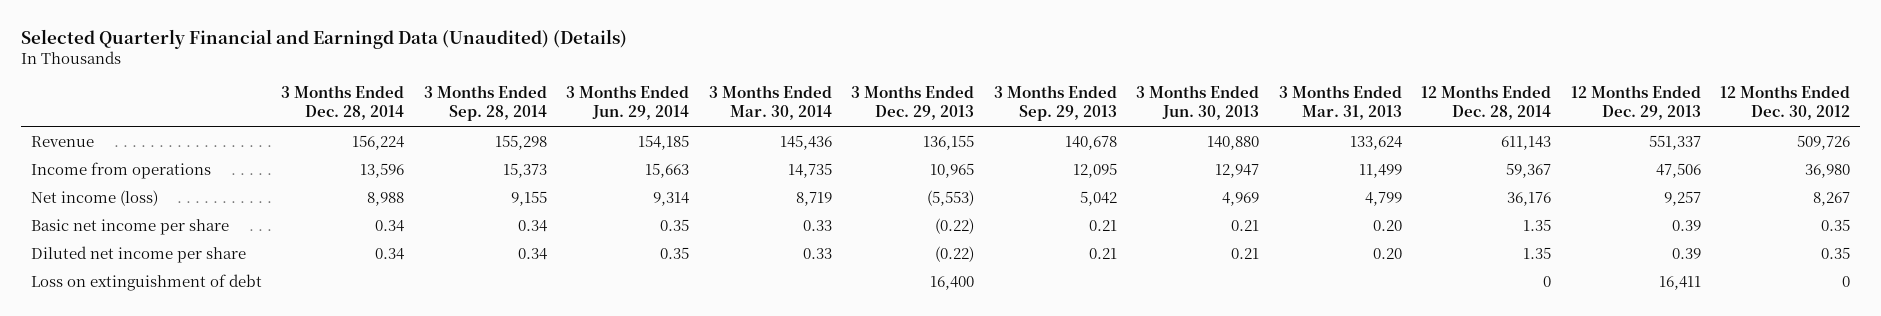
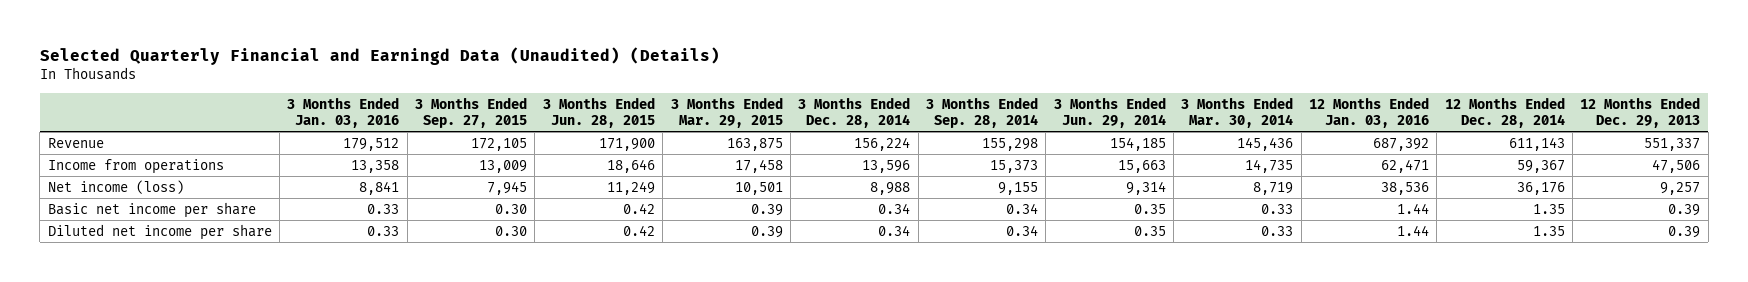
- | 3 Months Ended Dec. 28, 2014 | 3 Months Ended Sep. 28, 2014 | 3 Months Ended Jun. 29, 2014 | 3 Months Ended Mar. 30, 2014 | 3 Months Ended Dec. 29, 2013 | 3 Months Ended Sep. 29, 2013 | 3 Months Ended Jun. 30, 2013 | 3 Months Ended Mar. 31, 2013 | 12 Months Ended Dec. 28, 2014 | 12 Months Ended Dec. 29, 2013 | 12 Months Ended Dec. 30, 2012
+ | 3 Months Ended Jan. 03, 2016 | 3 Months Ended Sep. 27, 2015 | 3 Months Ended Jun. 28, 2015 | 3 Months Ended Mar. 29, 2015 | 3 Months Ended Dec. 28, 2014 | 3 Months Ended Sep. 28, 2014 | 3 Months Ended Jun. 29, 2014 | 3 Months Ended Mar. 30, 2014 | 12 Months Ended Jan. 03, 2016 | 12 Months Ended Dec. 28, 2014 | 12 Months Ended Dec. 29, 2013
- Loss on extinguishment of debt | | | | | 16,400 | | | | 0 | 16,411 | 0

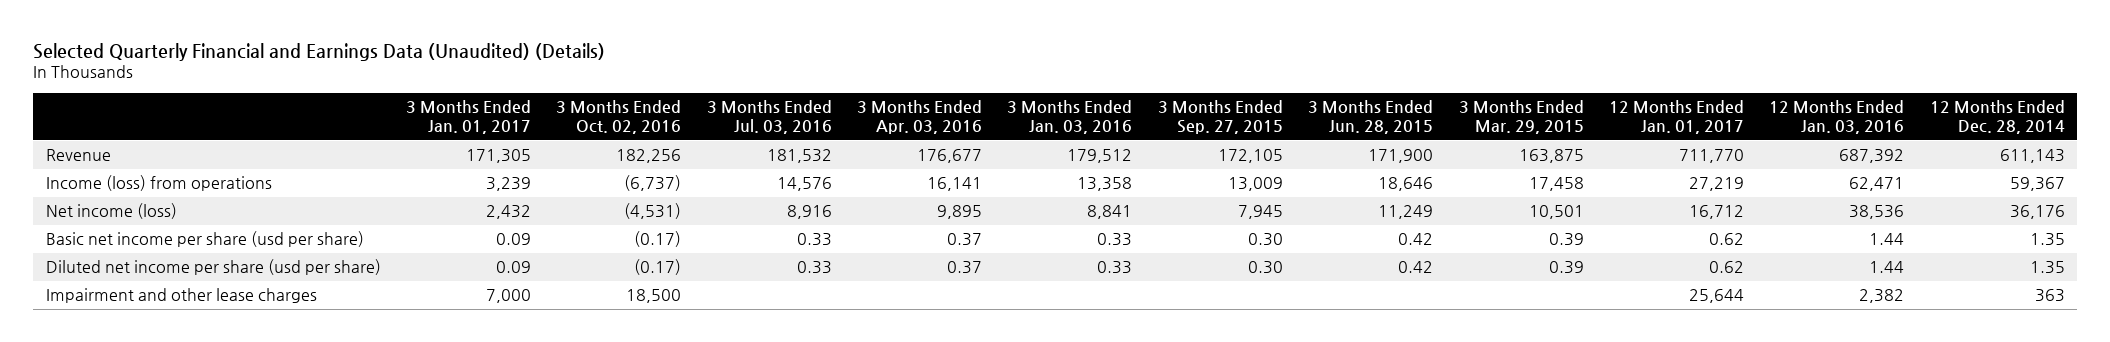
- Selected Quarterly Financial and Earningd Data (Unaudited) (Details)
+ Selected Quarterly Financial and Earnings Data (Unaudited) (Details)
- | 3 Months Ended Jan. 03, 2016 | 3 Months Ended Sep. 27, 2015 | 3 Months Ended Jun. 28, 2015 | 3 Months Ended Mar. 29, 2015 | 3 Months Ended Dec. 28, 2014 | 3 Months Ended Sep. 28, 2014 | 3 Months Ended Jun. 29, 2014 | 3 Months Ended Mar. 30, 2014 | 12 Months Ended Jan. 03, 2016 | 12 Months Ended Dec. 28, 2014 | 12 Months Ended Dec. 29, 2013
+ | 3 Months Ended Jan. 01, 2017 | 3 Months Ended Oct. 02, 2016 | 3 Months Ended Jul. 03, 2016 | 3 Months Ended Apr. 03, 2016 | 3 Months Ended Jan. 03, 2016 | 3 Months Ended Sep. 27, 2015 | 3 Months Ended Jun. 28, 2015 | 3 Months Ended Mar. 29, 2015 | 12 Months Ended Jan. 01, 2017 | 12 Months Ended Jan. 03, 2016 | 12 Months Ended Dec. 28, 2014
- Income from operations | 13,358 | 13,009 | 18,646 | 17,458 | 13,596 | 15,373 | 15,663 | 14,735 | 62,471 | 59,367 | 47,506
+ Income (loss) from operations | 3,239 | (6,737) | 14,576 | 16,141 | 13,358 | 13,009 | 18,646 | 17,458 | 27,219 | 62,471 | 59,367
- Basic net income per share | 0.33 | 0.30 | 0.42 | 0.39 | 0.34 | 0.34 | 0.35 | 0.33 | 1.44 | 1.35 | 0.39
- Diluted net income per share | 0.33 | 0.30 | 0.42 | 0.39 | 0.34 | 0.34 | 0.35 | 0.33 | 1.44 | 1.35 | 0.39
+ Basic net income per share (usd per share) | 0.09 | (0.17) | 0.33 | 0.37 | 0.33 | 0.30 | 0.42 | 0.39 | 0.62 | 1.44 | 1.35
+ Diluted net income per share (usd per share) | 0.09 | (0.17) | 0.33 | 0.37 | 0.33 | 0.30 | 0.42 | 0.39 | 0.62 | 1.44 | 1.35
+ Impairment and other lease charges | 7,000 | 18,500 | | | | | | | 25,644 | 2,382 | 363

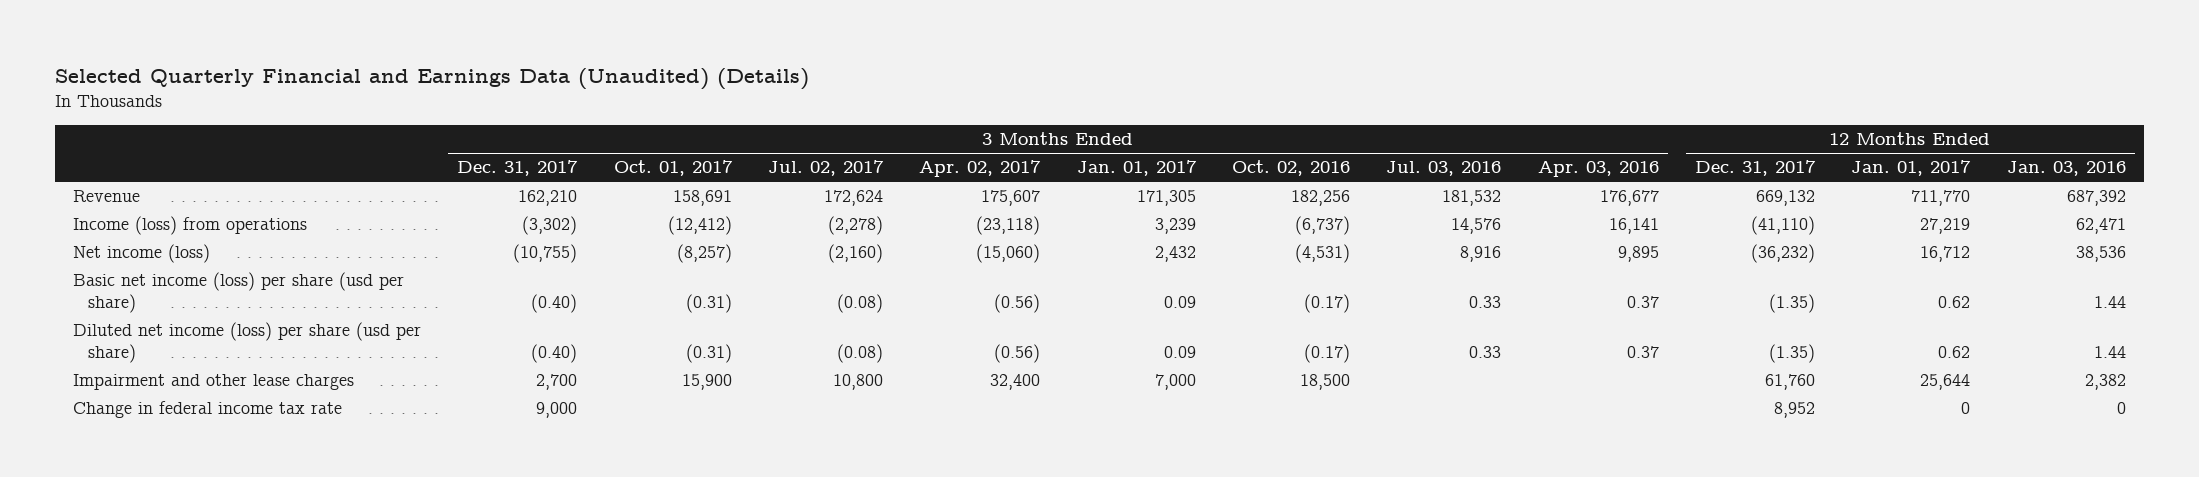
- | 3 Months Ended Jan. 01, 2017 | 3 Months Ended Oct. 02, 2016 | 3 Months Ended Jul. 03, 2016 | 3 Months Ended Apr. 03, 2016 | 3 Months Ended Jan. 03, 2016 | 3 Months Ended Sep. 27, 2015 | 3 Months Ended Jun. 28, 2015 | 3 Months Ended Mar. 29, 2015 | 12 Months Ended Jan. 01, 2017 | 12 Months Ended Jan. 03, 2016 | 12 Months Ended Dec. 28, 2014
+ | 3 Months Ended Dec. 31, 2017 | 3 Months Ended Oct. 01, 2017 | 3 Months Ended Jul. 02, 2017 | 3 Months Ended Apr. 02, 2017 | 3 Months Ended Jan. 01, 2017 | 3 Months Ended Oct. 02, 2016 | 3 Months Ended Jul. 03, 2016 | 3 Months Ended Apr. 03, 2016 | 12 Months Ended Dec. 31, 2017 | 12 Months Ended Jan. 01, 2017 | 12 Months Ended Jan. 03, 2016
- Basic net income per share (usd per share) | 0.09 | (0.17) | 0.33 | 0.37 | 0.33 | 0.30 | 0.42 | 0.39 | 0.62 | 1.44 | 1.35
- Diluted net income per share (usd per share) | 0.09 | (0.17) | 0.33 | 0.37 | 0.33 | 0.30 | 0.42 | 0.39 | 0.62 | 1.44 | 1.35
+ Basic net income (loss) per share (usd per share) | (0.40) | (0.31) | (0.08) | (0.56) | 0.09 | (0.17) | 0.33 | 0.37 | (1.35) | 0.62 | 1.44
+ Diluted net income (loss) per share (usd per share) | (0.40) | (0.31) | (0.08) | (0.56) | 0.09 | (0.17) | 0.33 | 0.37 | (1.35) | 0.62 | 1.44
+ Change in federal income tax rate | 9,000 | | | | | | | | 8,952 | 0 | 0

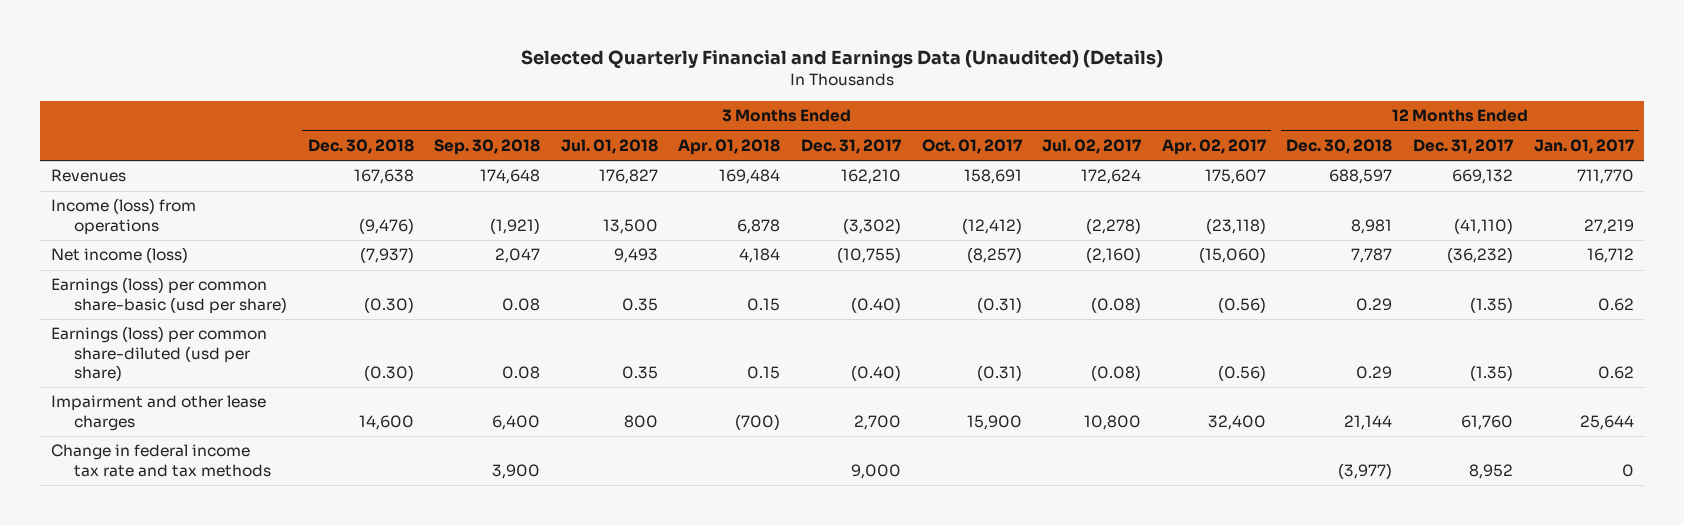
- | 3 Months Ended Dec. 31, 2017 | 3 Months Ended Oct. 01, 2017 | 3 Months Ended Jul. 02, 2017 | 3 Months Ended Apr. 02, 2017 | 3 Months Ended Jan. 01, 2017 | 3 Months Ended Oct. 02, 2016 | 3 Months Ended Jul. 03, 2016 | 3 Months Ended Apr. 03, 2016 | 12 Months Ended Dec. 31, 2017 | 12 Months Ended Jan. 01, 2017 | 12 Months Ended Jan. 03, 2016
+ | 3 Months Ended Dec. 30, 2018 | 3 Months Ended Sep. 30, 2018 | 3 Months Ended Jul. 01, 2018 | 3 Months Ended Apr. 01, 2018 | 3 Months Ended Dec. 31, 2017 | 3 Months Ended Oct. 01, 2017 | 3 Months Ended Jul. 02, 2017 | 3 Months Ended Apr. 02, 2017 | 12 Months Ended Dec. 30, 2018 | 12 Months Ended Dec. 31, 2017 | 12 Months Ended Jan. 01, 2017
- Revenue | 162,210 | 158,691 | 172,624 | 175,607 | 171,305 | 182,256 | 181,532 | 176,677 | 669,132 | 711,770 | 687,392
+ Revenues | 167,638 | 174,648 | 176,827 | 169,484 | 162,210 | 158,691 | 172,624 | 175,607 | 688,597 | 669,132 | 711,770
- Basic net income (loss) per share (usd per share) | (0.40) | (0.31) | (0.08) | (0.56) | 0.09 | (0.17) | 0.33 | 0.37 | (1.35) | 0.62 | 1.44
- Diluted net income (loss) per share (usd per share) | (0.40) | (0.31) | (0.08) | (0.56) | 0.09 | (0.17) | 0.33 | 0.37 | (1.35) | 0.62 | 1.44
+ Earnings (loss) per common share-basic (usd per share) | (0.30) | 0.08 | 0.35 | 0.15 | (0.40) | (0.31) | (0.08) | (0.56) | 0.29 | (1.35) | 0.62
+ Earnings (loss) per common share-diluted (usd per share) | (0.30) | 0.08 | 0.35 | 0.15 | (0.40) | (0.31) | (0.08) | (0.56) | 0.29 | (1.35) | 0.62
- Change in federal income tax rate | 9,000 | | | | | | | | 8,952 | 0 | 0
+ Change in federal income tax rate and tax methods | | 3,900 | | | 9,000 | | | | (3,977) | 8,952 | 0

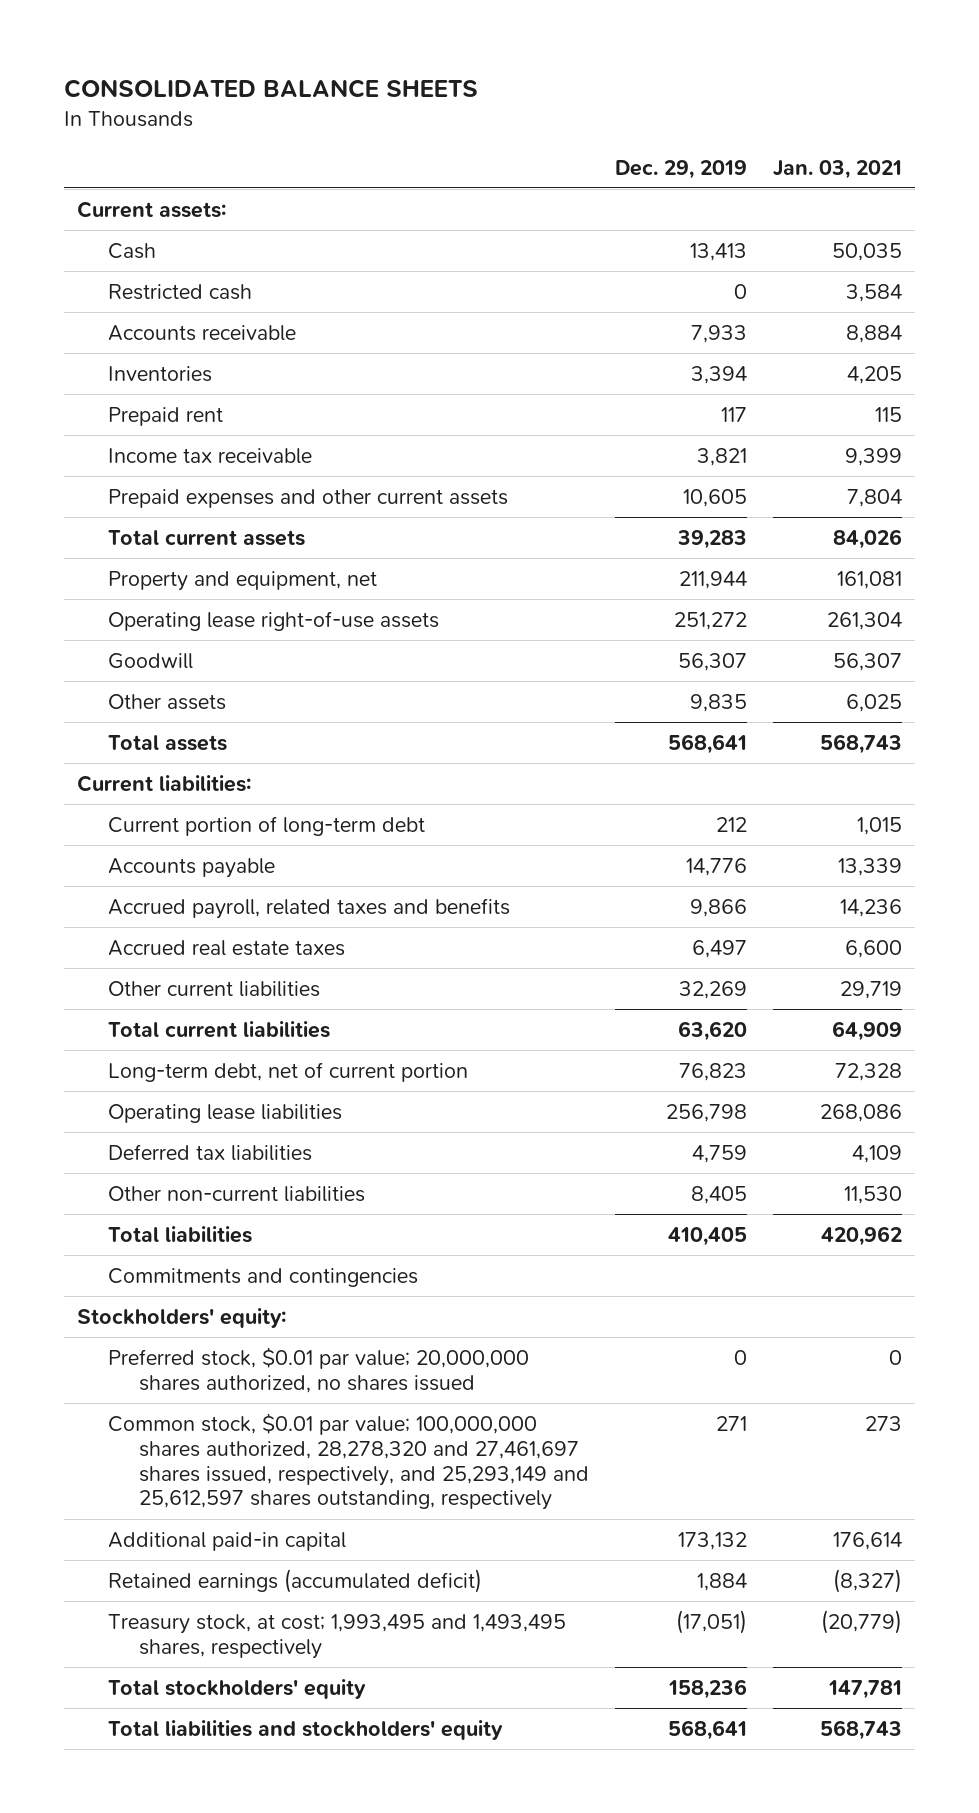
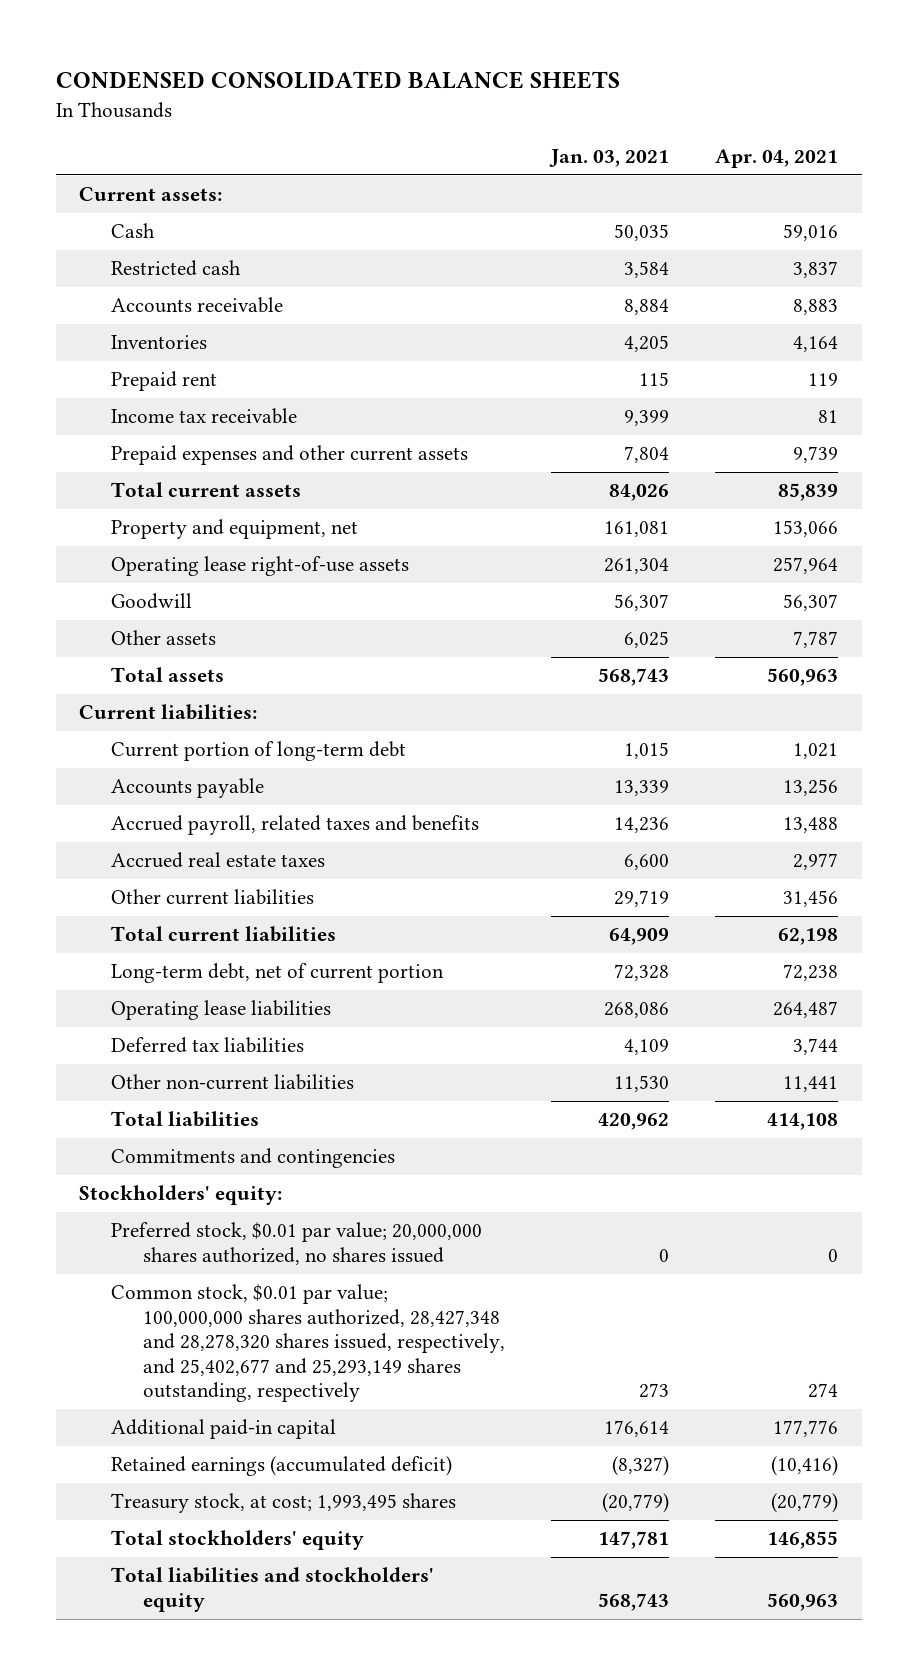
- CONSOLIDATED BALANCE SHEETS
+ CONDENSED CONSOLIDATED BALANCE SHEETS
- | Dec. 29, 2019 | Jan. 03, 2021
+ | Jan. 03, 2021 | Apr. 04, 2021
- Common stock, $0.01 par value; 100,000,000 shares authorized, 28,278,320 and 27,461,697 shares issued, respectively, and 25,293,149 and 25,612,597 shares outstanding, respectively | 271 | 273
+ Common stock, $0.01 par value; 100,000,000 shares authorized, 28,427,348 and 28,278,320 shares issued, respectively, and 25,402,677 and 25,293,149 shares outstanding, respectively | 273 | 274
- Treasury stock, at cost; 1,993,495 and 1,493,495 shares, respectively | (17,051) | (20,779)
+ Treasury stock, at cost; 1,993,495 shares | (20,779) | (20,779)

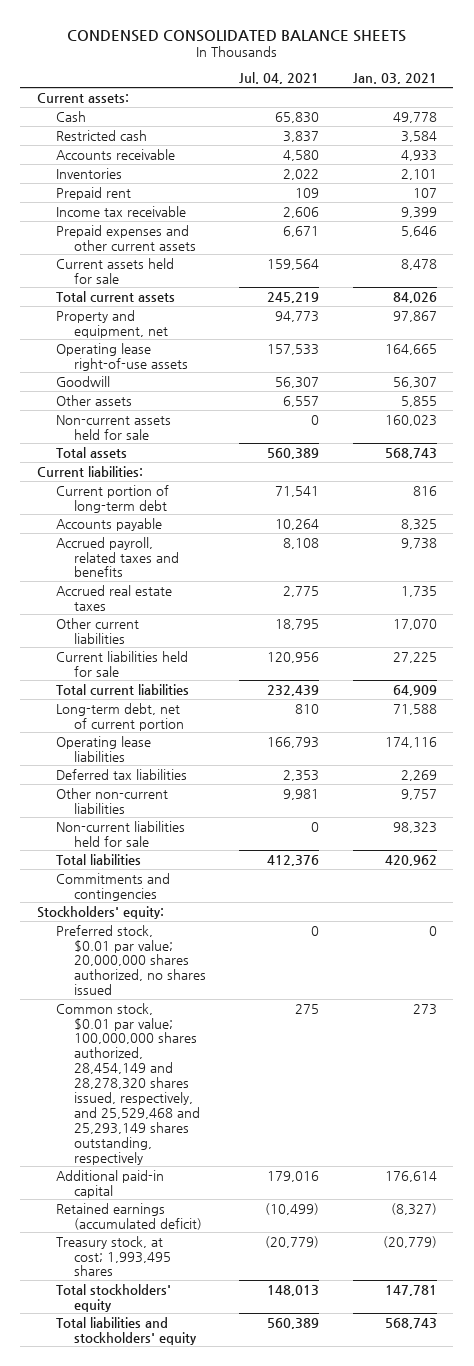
- | Jan. 03, 2021 | Apr. 04, 2021
+ | Jul. 04, 2021 | Jan. 03, 2021
- Cash | 50,035 | 59,016
+ Cash | 65,830 | 49,778
- Accounts receivable | 8,884 | 8,883
- Inventories | 4,205 | 4,164
- Prepaid rent | 115 | 119
+ Accounts receivable | 4,580 | 4,933
+ Inventories | 2,022 | 2,101
+ Prepaid rent | 109 | 107
- Prepaid expenses and other current assets | 7,804 | 9,739
+ Prepaid expenses and other current assets | 6,671 | 5,646
+ Current assets held for sale | 159,564 | 8,478
- Property and equipment, net | 161,081 | 153,066
- Operating lease right-of-use assets | 261,304 | 257,964
+ Property and equipment, net | 94,773 | 97,867
+ Operating lease right-of-use assets | 157,533 | 164,665
- Other assets | 6,025 | 7,787
+ Other assets | 6,557 | 5,855
+ Non-current assets held for sale | 0 | 160,023
- Current portion of long-term debt | 1,015 | 1,021
- Accounts payable | 13,339 | 13,256
- Accrued payroll, related taxes and benefits | 14,236 | 13,488
- Accrued real estate taxes | 6,600 | 2,977
- Other current liabilities | 29,719 | 31,456
+ Current portion of long-term debt | 71,541 | 816
+ Accounts payable | 10,264 | 8,325
+ Accrued payroll, related taxes and benefits | 8,108 | 9,738
+ Accrued real estate taxes | 2,775 | 1,735
+ Other current liabilities | 18,795 | 17,070
+ Current liabilities held for sale | 120,956 | 27,225
- Long-term debt, net of current portion | 72,328 | 72,238
- Operating lease liabilities | 268,086 | 264,487
- Deferred tax liabilities | 4,109 | 3,744
- Other non-current liabilities | 11,530 | 11,441
+ Long-term debt, net of current portion | 810 | 71,588
+ Operating lease liabilities | 166,793 | 174,116
+ Deferred tax liabilities | 2,353 | 2,269
+ Other non-current liabilities | 9,981 | 9,757
+ Non-current liabilities held for sale | 0 | 98,323
- Common stock, $0.01 par value; 100,000,000 shares authorized, 28,427,348 and 28,278,320 shares issued, respectively, and 25,402,677 and 25,293,149 shares outstanding, respectively | 273 | 274
+ Common stock, $0.01 par value; 100,000,000 shares authorized, 28,454,149 and 28,278,320 shares issued, respectively, and 25,529,468 and 25,293,149 shares outstanding, respectively | 275 | 273

